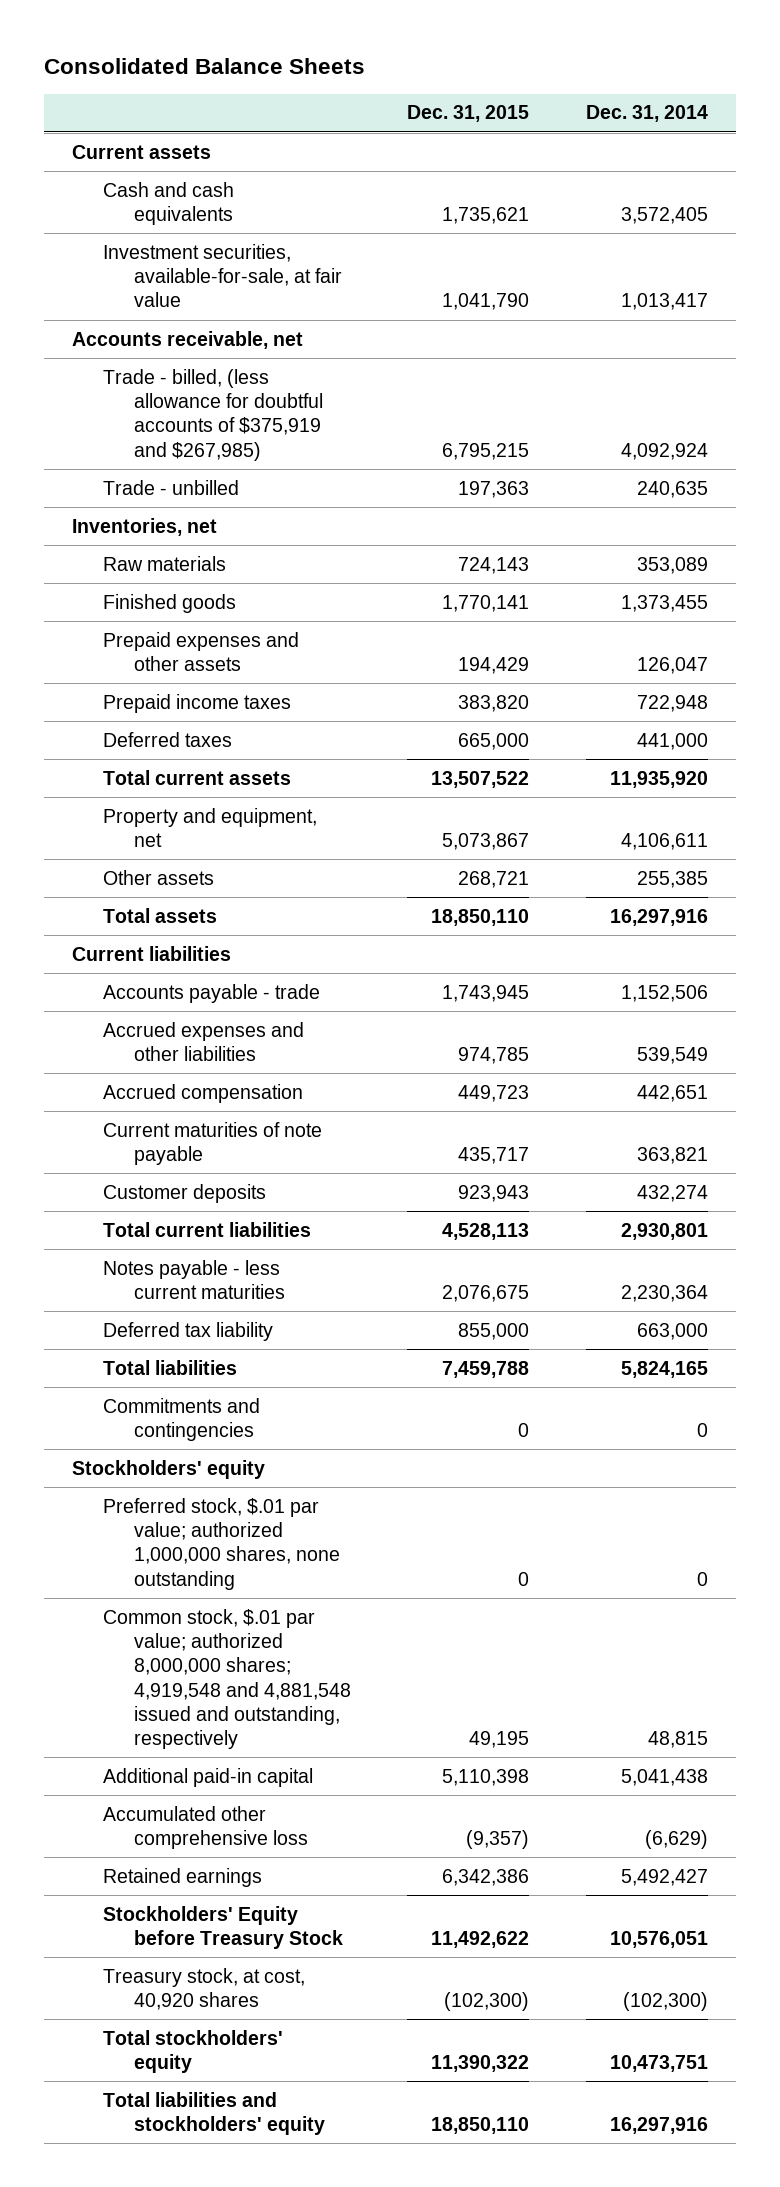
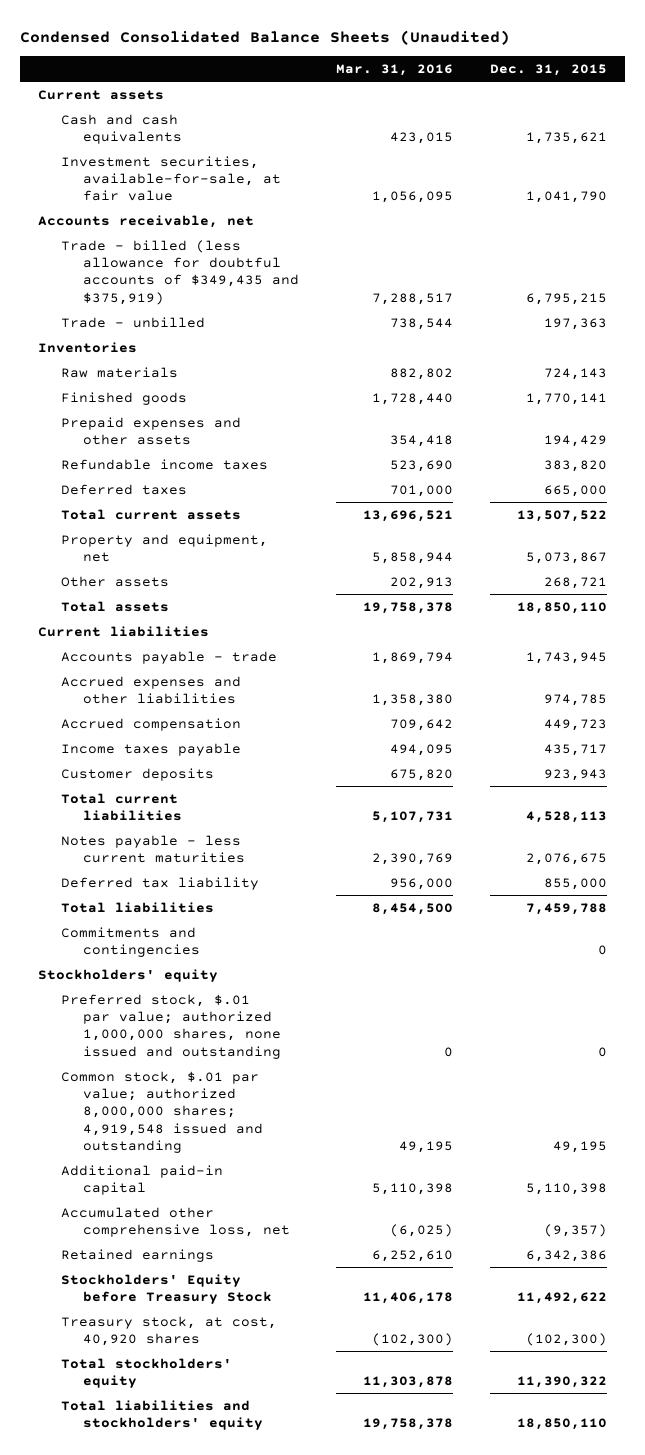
- Consolidated Balance Sheets
+ Condensed Consolidated Balance Sheets (Unaudited)
- | Dec. 31, 2015 | Dec. 31, 2014
+ | Mar. 31, 2016 | Dec. 31, 2015
- Trade - billed, (less allowance for doubtful accounts of $375,919 and $267,985) | 6,795,215 | 4,092,924
+ Trade - billed (less allowance for doubtful accounts of $349,435 and $375,919) | 7,288,517 | 6,795,215
- Inventories, net
+ Inventories
- Prepaid income taxes | 383,820 | 722,948
+ Refundable income taxes | 523,690 | 383,820
- Current maturities of note payable | 435,717 | 363,821
+ Income taxes payable | 494,095 | 435,717
- Preferred stock, $.01 par value; authorized 1,000,000 shares, none outstanding | 0 | 0
- Common stock, $.01 par value; authorized 8,000,000 shares; 4,919,548 and 4,881,548 issued and outstanding, respectively | 49,195 | 48,815
+ Preferred stock, $.01 par value; authorized 1,000,000 shares, none issued and outstanding | 0 | 0
+ Common stock, $.01 par value; authorized 8,000,000 shares; 4,919,548 issued and outstanding | 49,195 | 49,195
- Accumulated other comprehensive loss | (9,357) | (6,629)
+ Accumulated other comprehensive loss, net | (6,025) | (9,357)

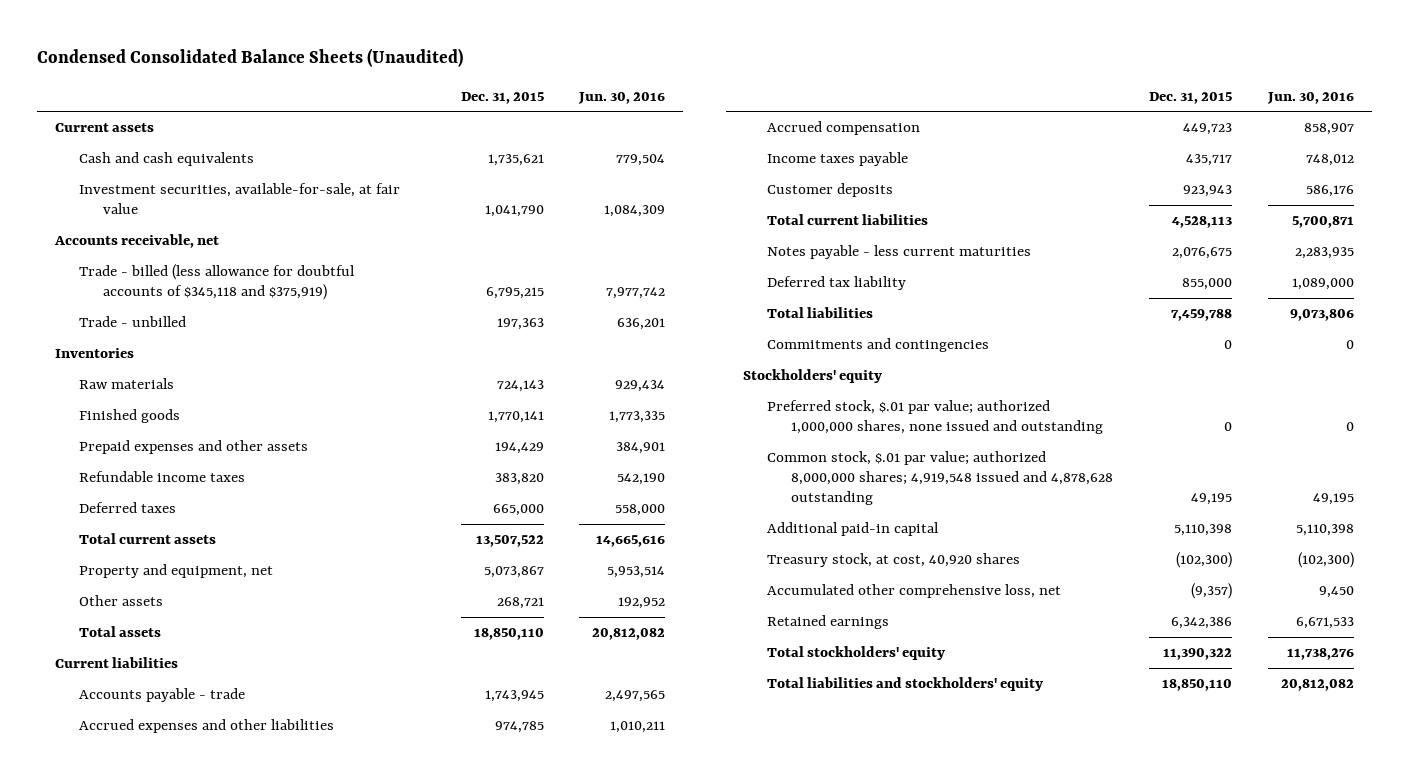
- | Mar. 31, 2016 | Dec. 31, 2015
+ | Dec. 31, 2015 | Jun. 30, 2016
- Trade - billed (less allowance for doubtful accounts of $349,435 and $375,919) | 7,288,517 | 6,795,215
+ Trade - billed (less allowance for doubtful accounts of $345,118 and $375,919) | 6,795,215 | 7,977,742
- Common stock, $.01 par value; authorized 8,000,000 shares; 4,919,548 issued and outstanding | 49,195 | 49,195
+ Common stock, $.01 par value; authorized 8,000,000 shares; 4,919,548 issued and 4,878,628 outstanding | 49,195 | 49,195
moved up: Treasury stock, at cost, 40,920 shares | (102,300) | (102,300)
- Stockholders' Equity before Treasury Stock | 11,406,178 | 11,492,622

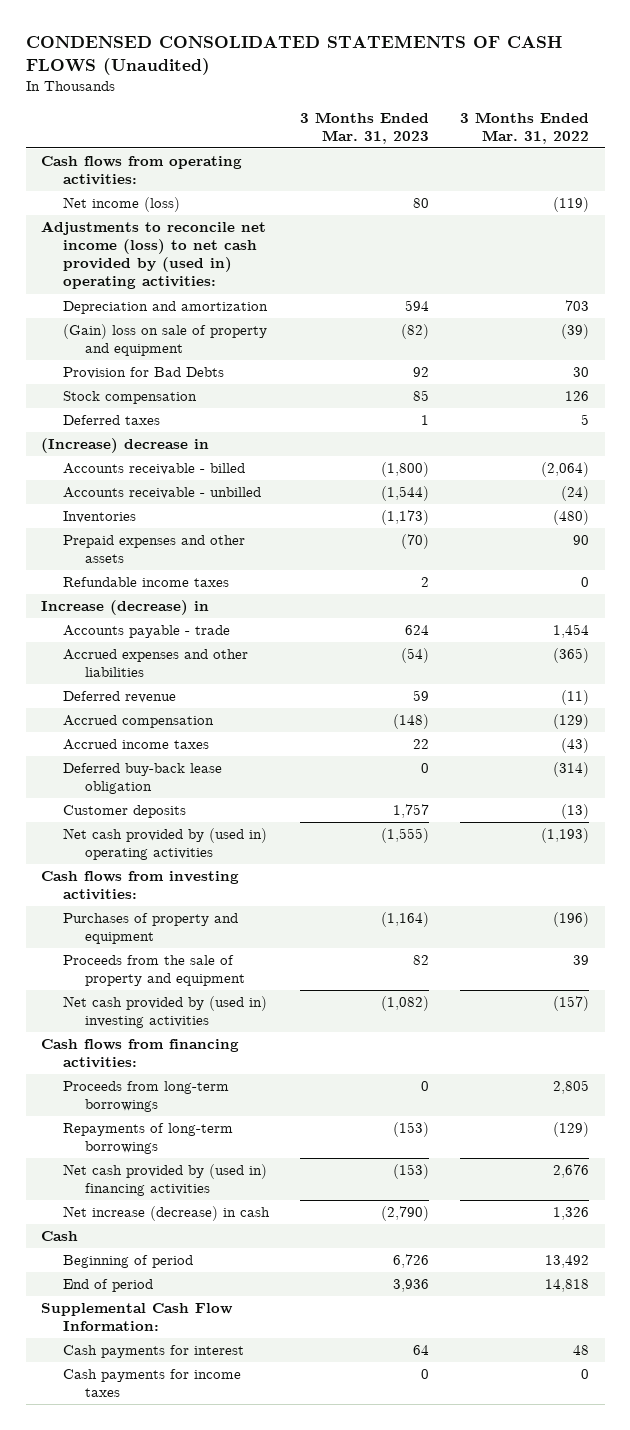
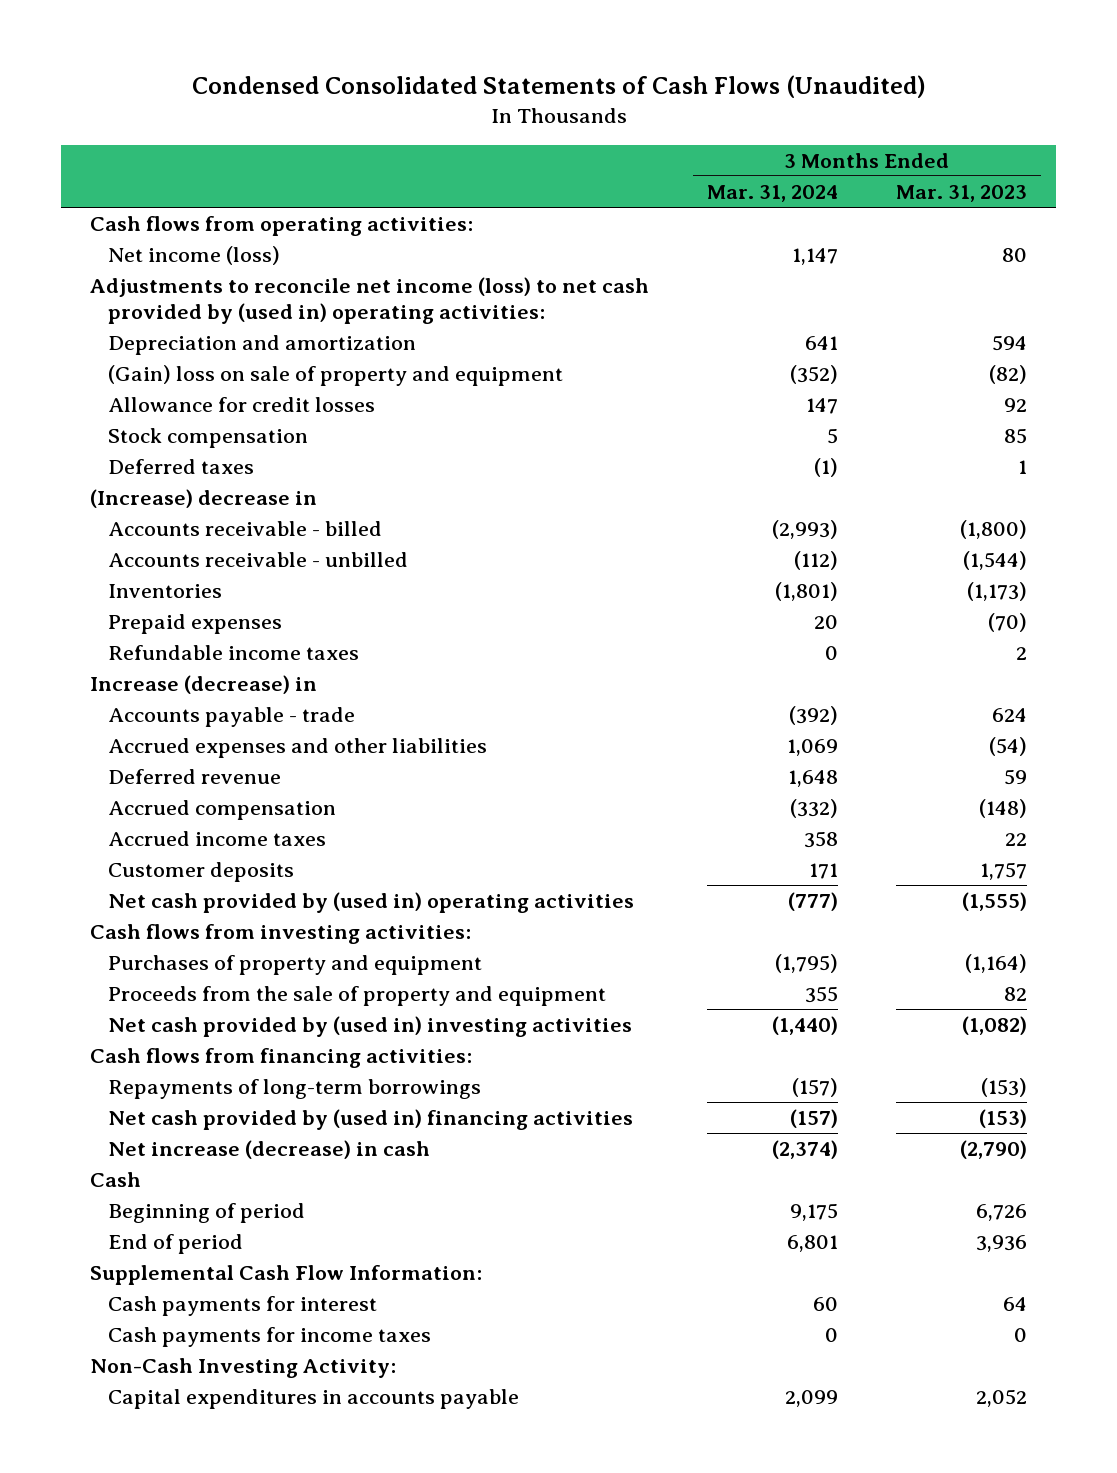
- CONDENSED CONSOLIDATED STATEMENTS OF CASH FLOWS (Unaudited)
+ Condensed Consolidated Statements of Cash Flows (Unaudited)
- | 3 Months Ended Mar. 31, 2023 | 3 Months Ended Mar. 31, 2022
+ | 3 Months Ended Mar. 31, 2024 | 3 Months Ended Mar. 31, 2023
- Provision for Bad Debts | 92 | 30
+ Allowance for credit losses | 147 | 92
- Prepaid expenses and other assets | (70) | 90
+ Prepaid expenses | 20 | (70)
- Deferred buy-back lease obligation | 0 | (314)
- Proceeds from long-term borrowings | 0 | 2,805
+ Non-Cash Investing Activity:
+ Capital expenditures in accounts payable | 2,099 | 2,052

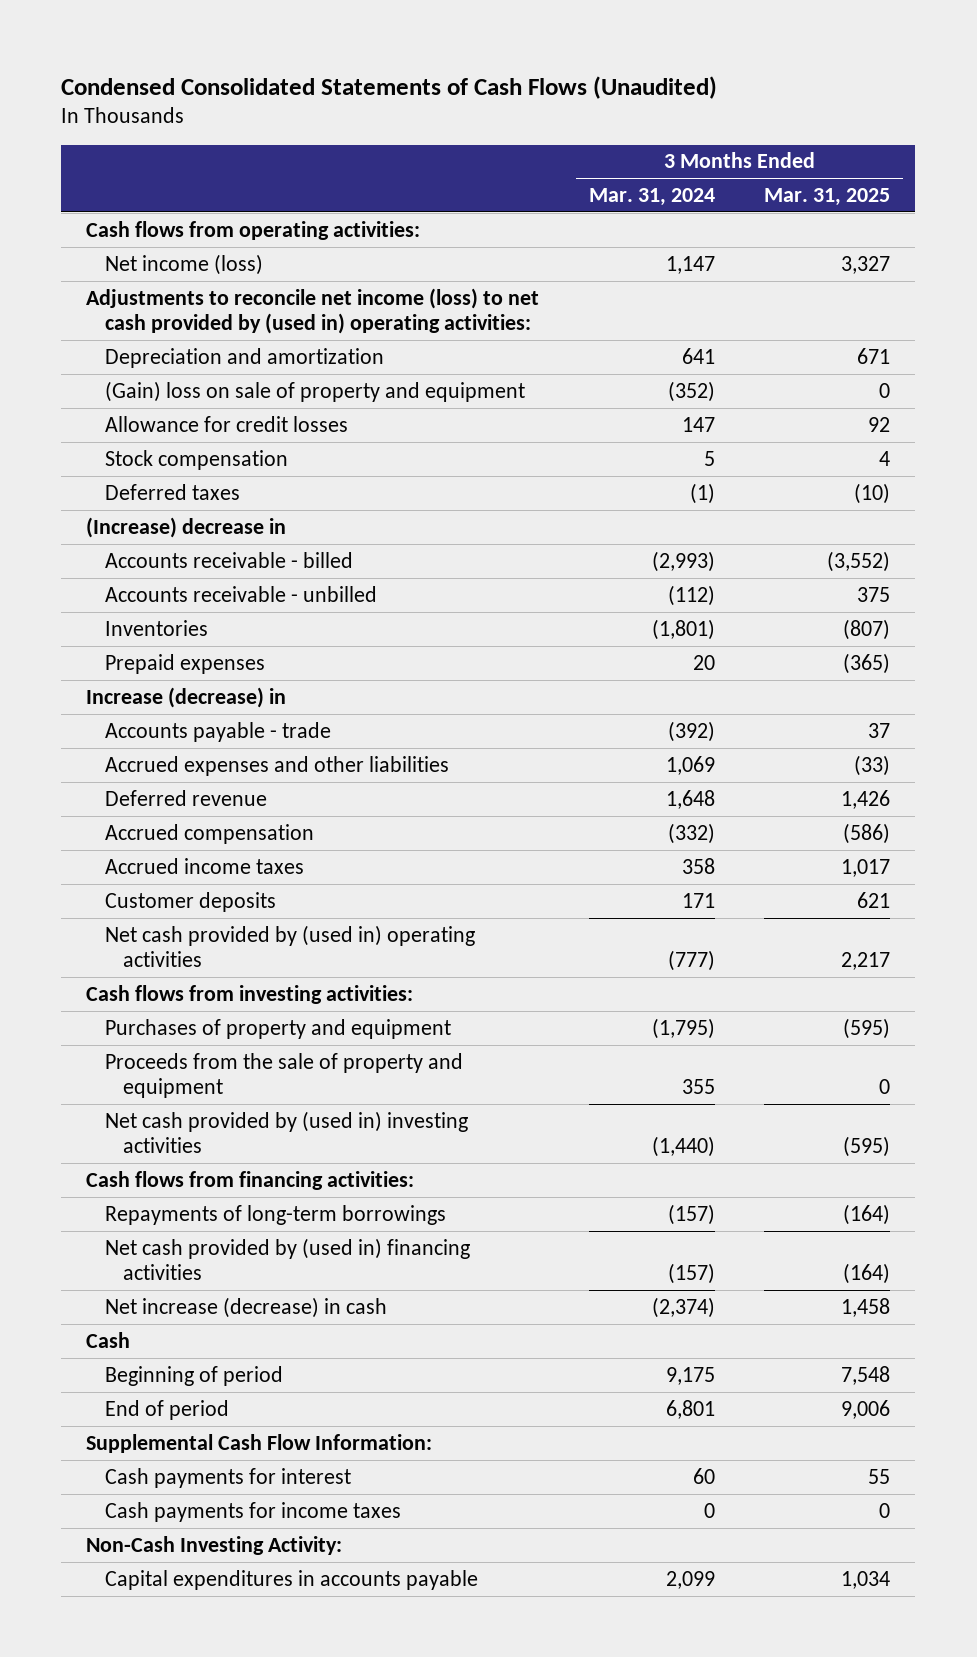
- | 3 Months Ended Mar. 31, 2024 | 3 Months Ended Mar. 31, 2023
+ | 3 Months Ended Mar. 31, 2024 | 3 Months Ended Mar. 31, 2025
- Refundable income taxes | 0 | 2

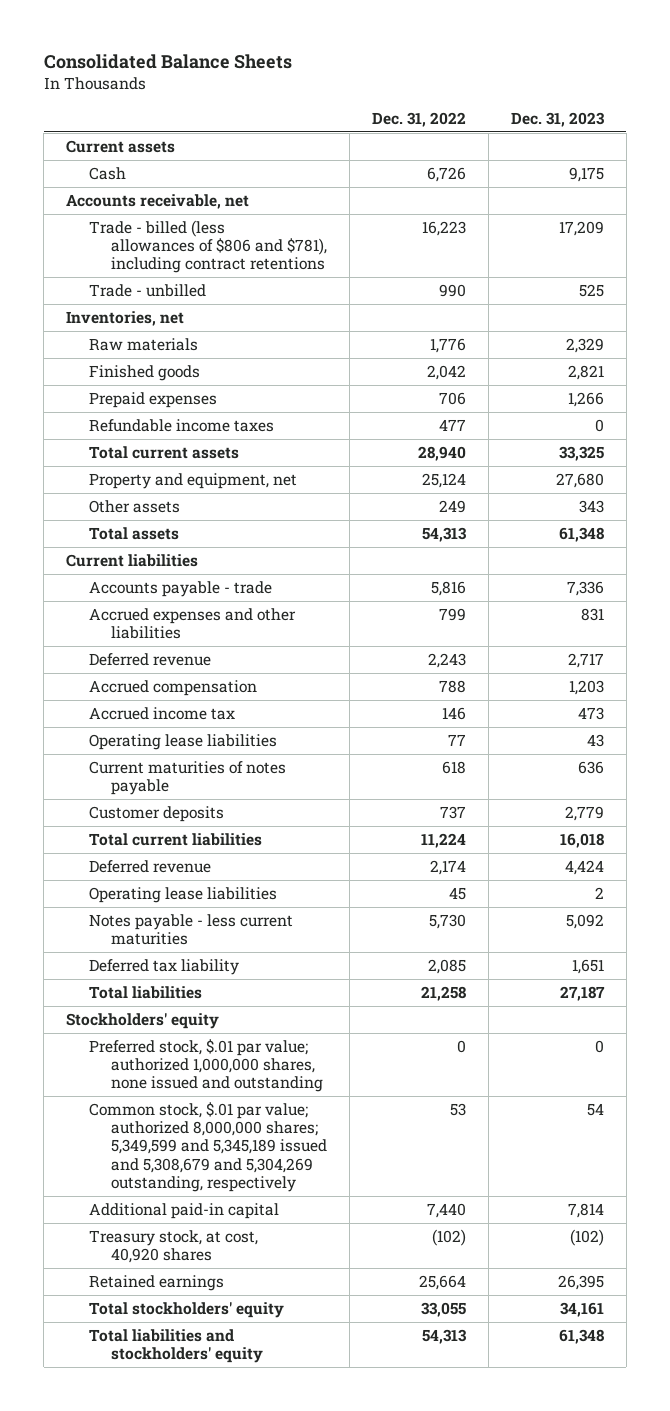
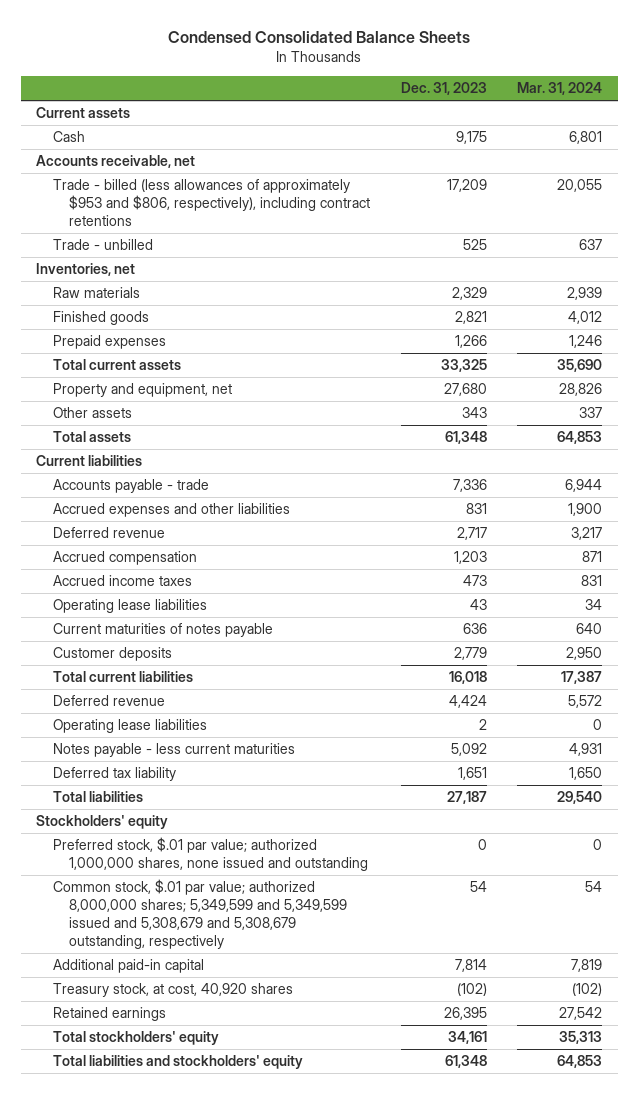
- Consolidated Balance Sheets
+ Condensed Consolidated Balance Sheets
- | Dec. 31, 2022 | Dec. 31, 2023
+ | Dec. 31, 2023 | Mar. 31, 2024
- Trade - billed (less allowances of $806 and $781), including contract retentions | 16,223 | 17,209
+ Trade - billed (less allowances of approximately $953 and $806, respectively), including contract retentions | 17,209 | 20,055
- Refundable income taxes | 477 | 0
- Accrued income tax | 146 | 473
+ Accrued income taxes | 473 | 831
- Common stock, $.01 par value; authorized 8,000,000 shares; 5,349,599 and 5,345,189 issued and 5,308,679 and 5,304,269 outstanding, respectively | 53 | 54
+ Common stock, $.01 par value; authorized 8,000,000 shares; 5,349,599 and 5,349,599 issued and 5,308,679 and 5,308,679 outstanding, respectively | 54 | 54

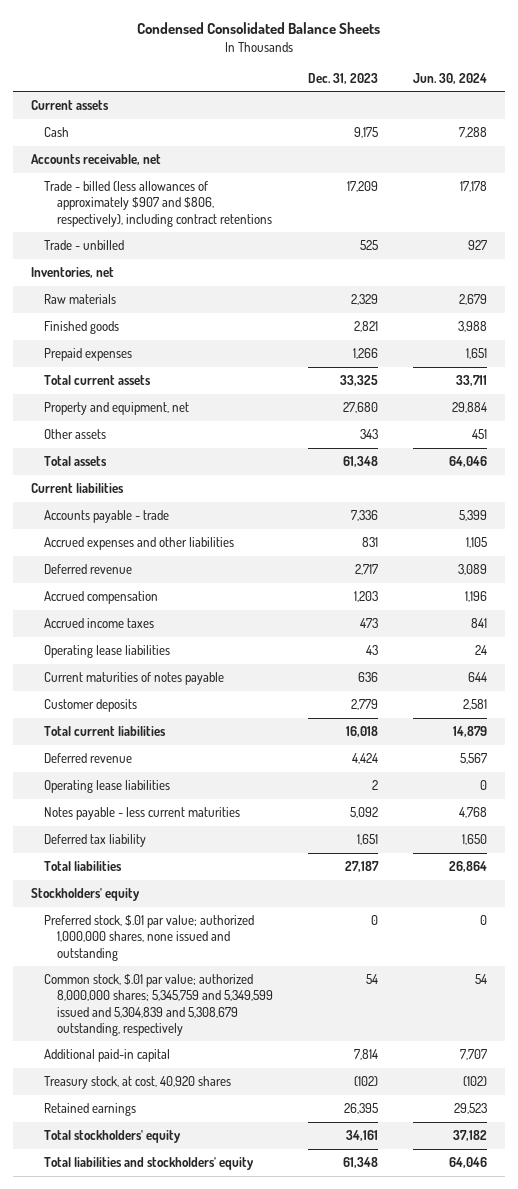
- | Dec. 31, 2023 | Mar. 31, 2024
+ | Dec. 31, 2023 | Jun. 30, 2024
- Trade - billed (less allowances of approximately $953 and $806, respectively), including contract retentions | 17,209 | 20,055
+ Trade - billed (less allowances of approximately $907 and $806, respectively), including contract retentions | 17,209 | 17,178
- Common stock, $.01 par value; authorized 8,000,000 shares; 5,349,599 and 5,349,599 issued and 5,308,679 and 5,308,679 outstanding, respectively | 54 | 54
+ Common stock, $.01 par value; authorized 8,000,000 shares; 5,345,759 and 5,349,599 issued and 5,304,839 and 5,308,679 outstanding, respectively | 54 | 54

